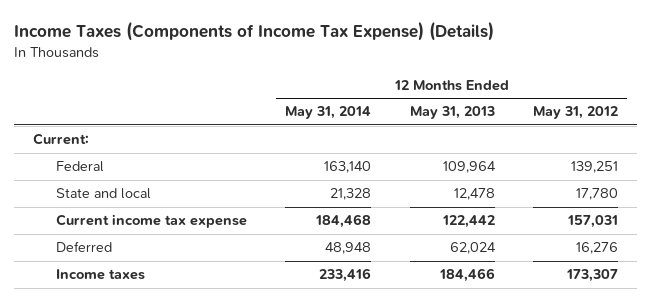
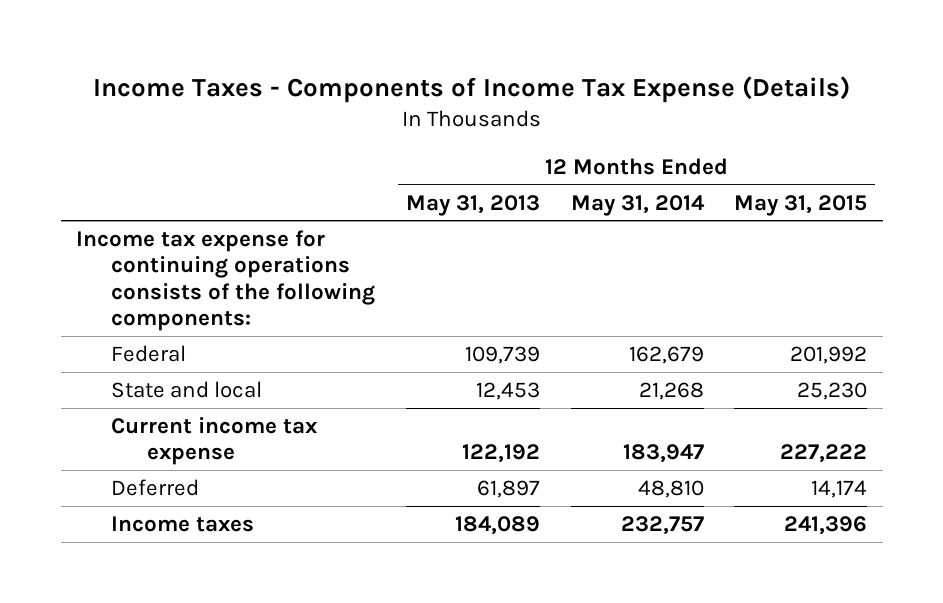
- Income Taxes (Components of Income Tax Expense) (Details)
+ Income Taxes - Components of Income Tax Expense (Details)
- | 12 Months Ended May 31, 2014 | 12 Months Ended May 31, 2013 | 12 Months Ended May 31, 2012
+ | 12 Months Ended May 31, 2013 | 12 Months Ended May 31, 2014 | 12 Months Ended May 31, 2015
- Current:
- Federal | 163,140 | 109,964 | 139,251
- State and local | 21,328 | 12,478 | 17,780
- Current income tax expense | 184,468 | 122,442 | 157,031
- Deferred | 48,948 | 62,024 | 16,276
- Income taxes | 233,416 | 184,466 | 173,307
+ Income tax expense for continuing operations consists of the following components:
+ Federal | 109,739 | 162,679 | 201,992
+ State and local | 12,453 | 21,268 | 25,230
+ Current income tax expense | 122,192 | 183,947 | 227,222
+ Deferred | 61,897 | 48,810 | 14,174
+ Income taxes | 184,089 | 232,757 | 241,396

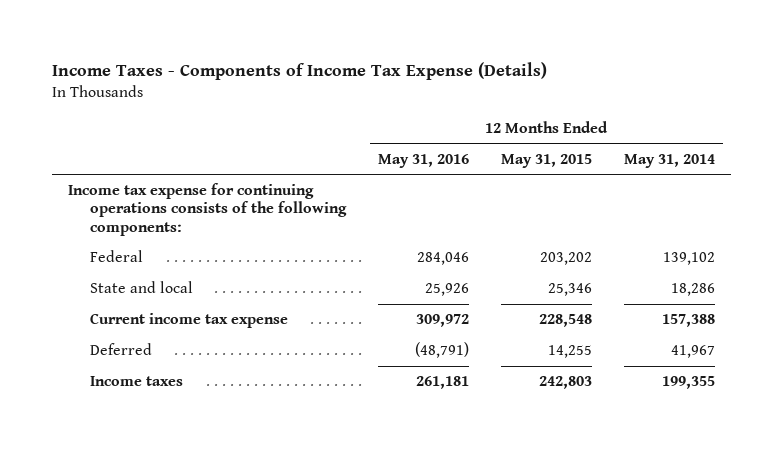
- | 12 Months Ended May 31, 2013 | 12 Months Ended May 31, 2014 | 12 Months Ended May 31, 2015
+ | 12 Months Ended May 31, 2016 | 12 Months Ended May 31, 2015 | 12 Months Ended May 31, 2014
- Federal | 109,739 | 162,679 | 201,992
- State and local | 12,453 | 21,268 | 25,230
- Current income tax expense | 122,192 | 183,947 | 227,222
- Deferred | 61,897 | 48,810 | 14,174
- Income taxes | 184,089 | 232,757 | 241,396
+ Federal | 284,046 | 203,202 | 139,102
+ State and local | 25,926 | 25,346 | 18,286
+ Current income tax expense | 309,972 | 228,548 | 157,388
+ Deferred | (48,791) | 14,255 | 41,967
+ Income taxes | 261,181 | 242,803 | 199,355

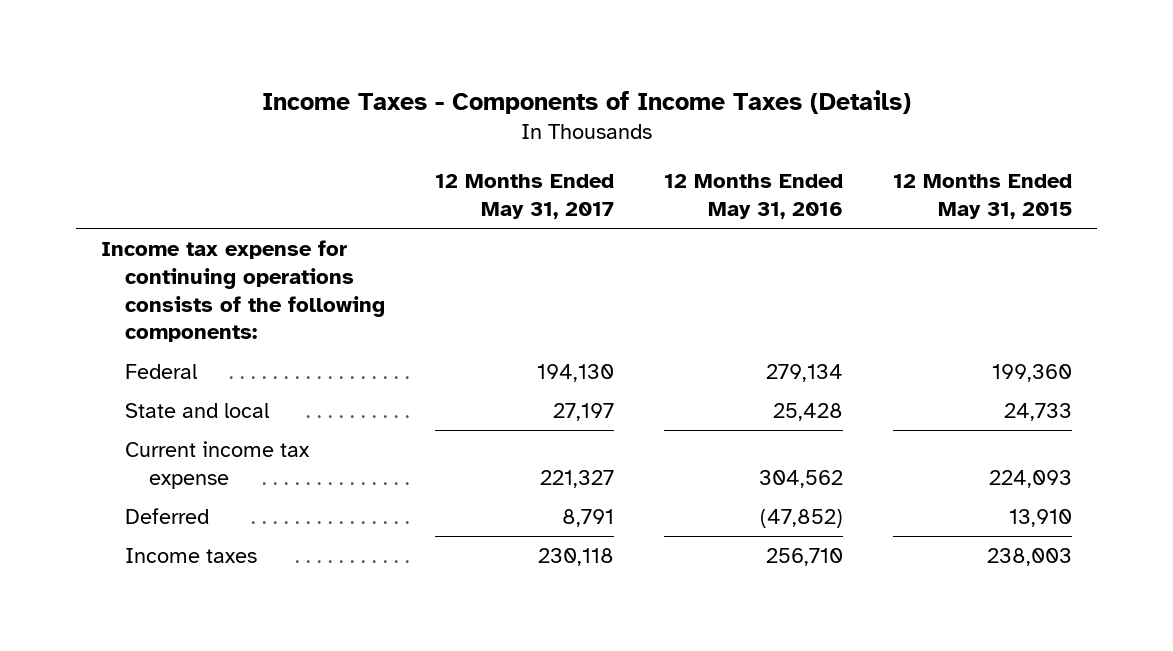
- Income Taxes - Components of Income Tax Expense (Details)
+ Income Taxes - Components of Income Taxes (Details)
- | 12 Months Ended May 31, 2016 | 12 Months Ended May 31, 2015 | 12 Months Ended May 31, 2014
+ | 12 Months Ended May 31, 2017 | 12 Months Ended May 31, 2016 | 12 Months Ended May 31, 2015
- Federal | 284,046 | 203,202 | 139,102
- State and local | 25,926 | 25,346 | 18,286
- Current income tax expense | 309,972 | 228,548 | 157,388
- Deferred | (48,791) | 14,255 | 41,967
- Income taxes | 261,181 | 242,803 | 199,355
+ Federal | 194,130 | 279,134 | 199,360
+ State and local | 27,197 | 25,428 | 24,733
+ Current income tax expense | 221,327 | 304,562 | 224,093
+ Deferred | 8,791 | (47,852) | 13,910
+ Income taxes | 230,118 | 256,710 | 238,003

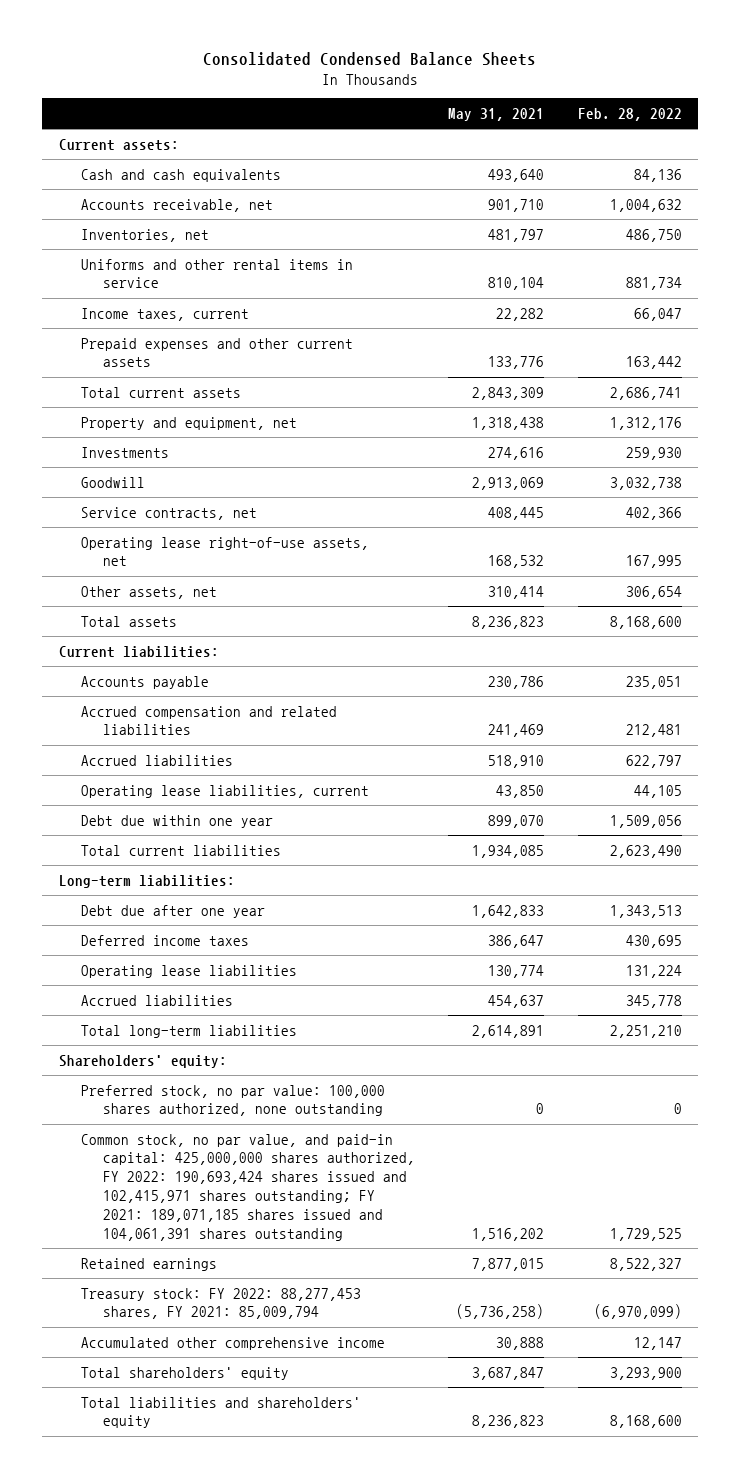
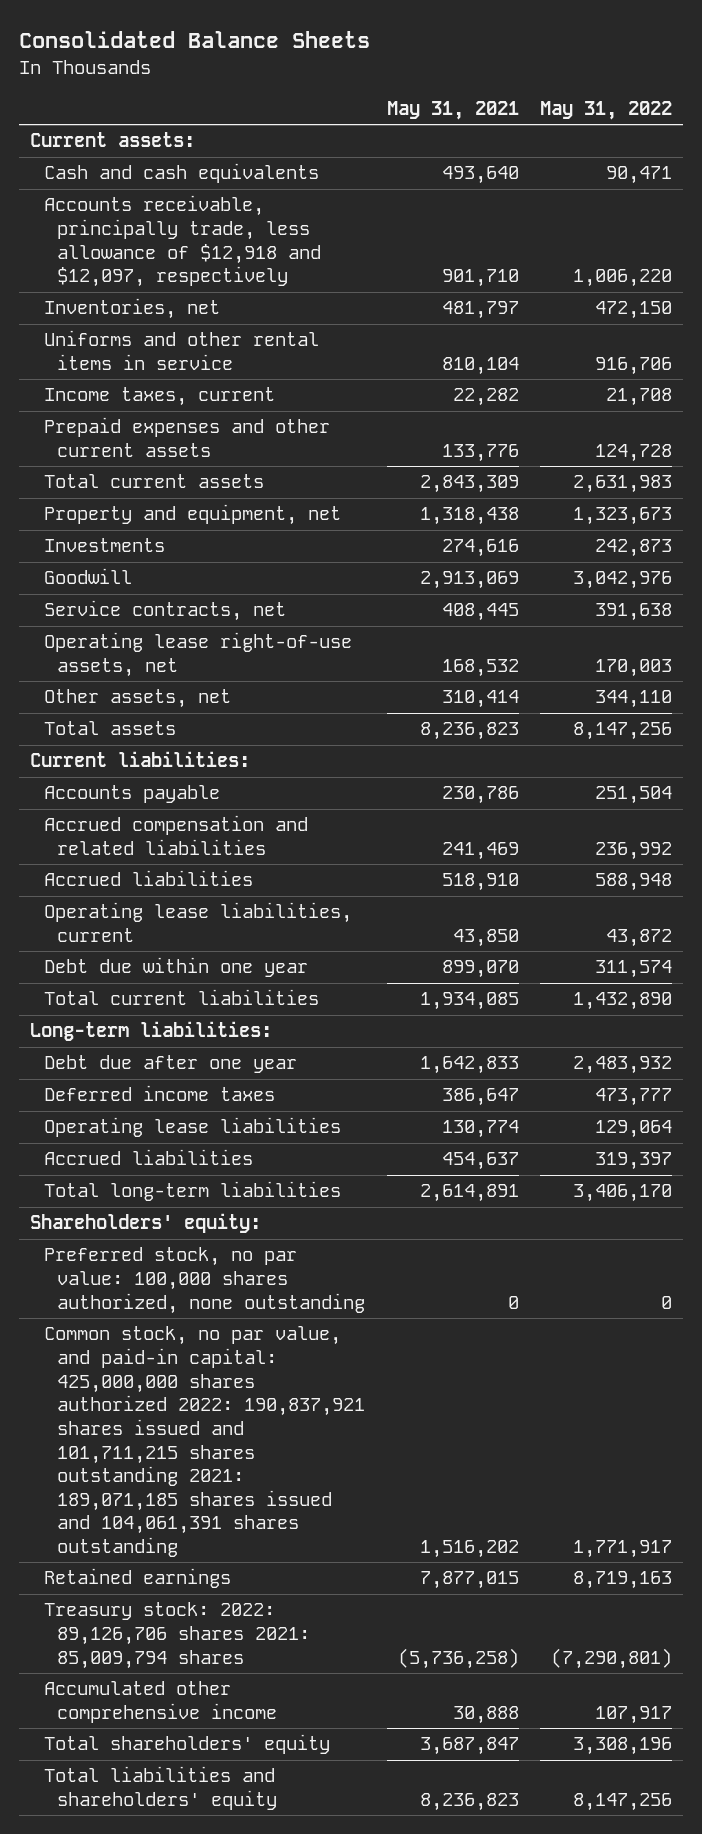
- Consolidated Condensed Balance Sheets
+ Consolidated Balance Sheets
- | May 31, 2021 | Feb. 28, 2022
+ | May 31, 2021 | May 31, 2022
- Accounts receivable, net | 901,710 | 1,004,632
+ Accounts receivable, principally trade, less allowance of $12,918 and $12,097, respectively | 901,710 | 1,006,220
- Common stock, no par value, and paid-in capital: 425,000,000 shares authorized, FY 2022: 190,693,424 shares issued and 102,415,971 shares outstanding; FY 2021: 189,071,185 shares issued and 104,061,391 shares outstanding | 1,516,202 | 1,729,525
+ Common stock, no par value, and paid-in capital: 425,000,000 shares authorized 2022: 190,837,921 shares issued and 101,711,215 shares outstanding 2021: 189,071,185 shares issued and 104,061,391 shares outstanding | 1,516,202 | 1,771,917
- Treasury stock: FY 2022: 88,277,453 shares, FY 2021: 85,009,794 | (5,736,258) | (6,970,099)
+ Treasury stock: 2022: 89,126,706 shares 2021: 85,009,794 shares | (5,736,258) | (7,290,801)

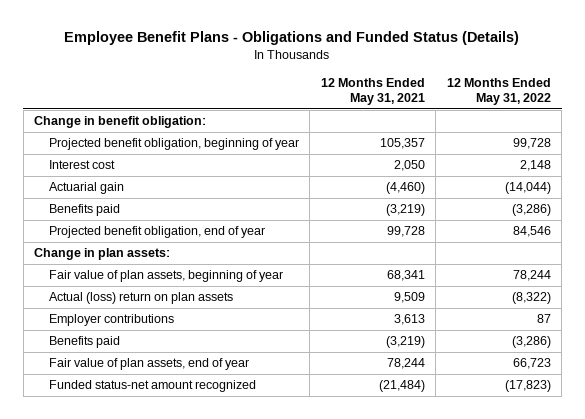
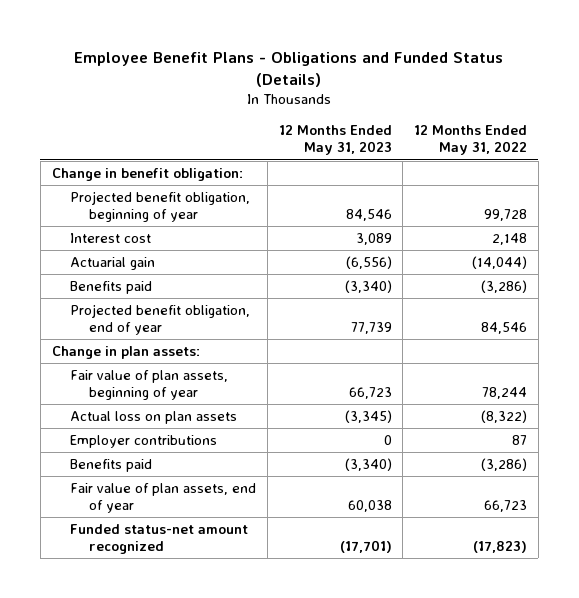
- | 12 Months Ended May 31, 2021 | 12 Months Ended May 31, 2022
+ | 12 Months Ended May 31, 2023 | 12 Months Ended May 31, 2022
- Actual (loss) return on plan assets | 9,509 | (8,322)
+ Actual loss on plan assets | (3,345) | (8,322)

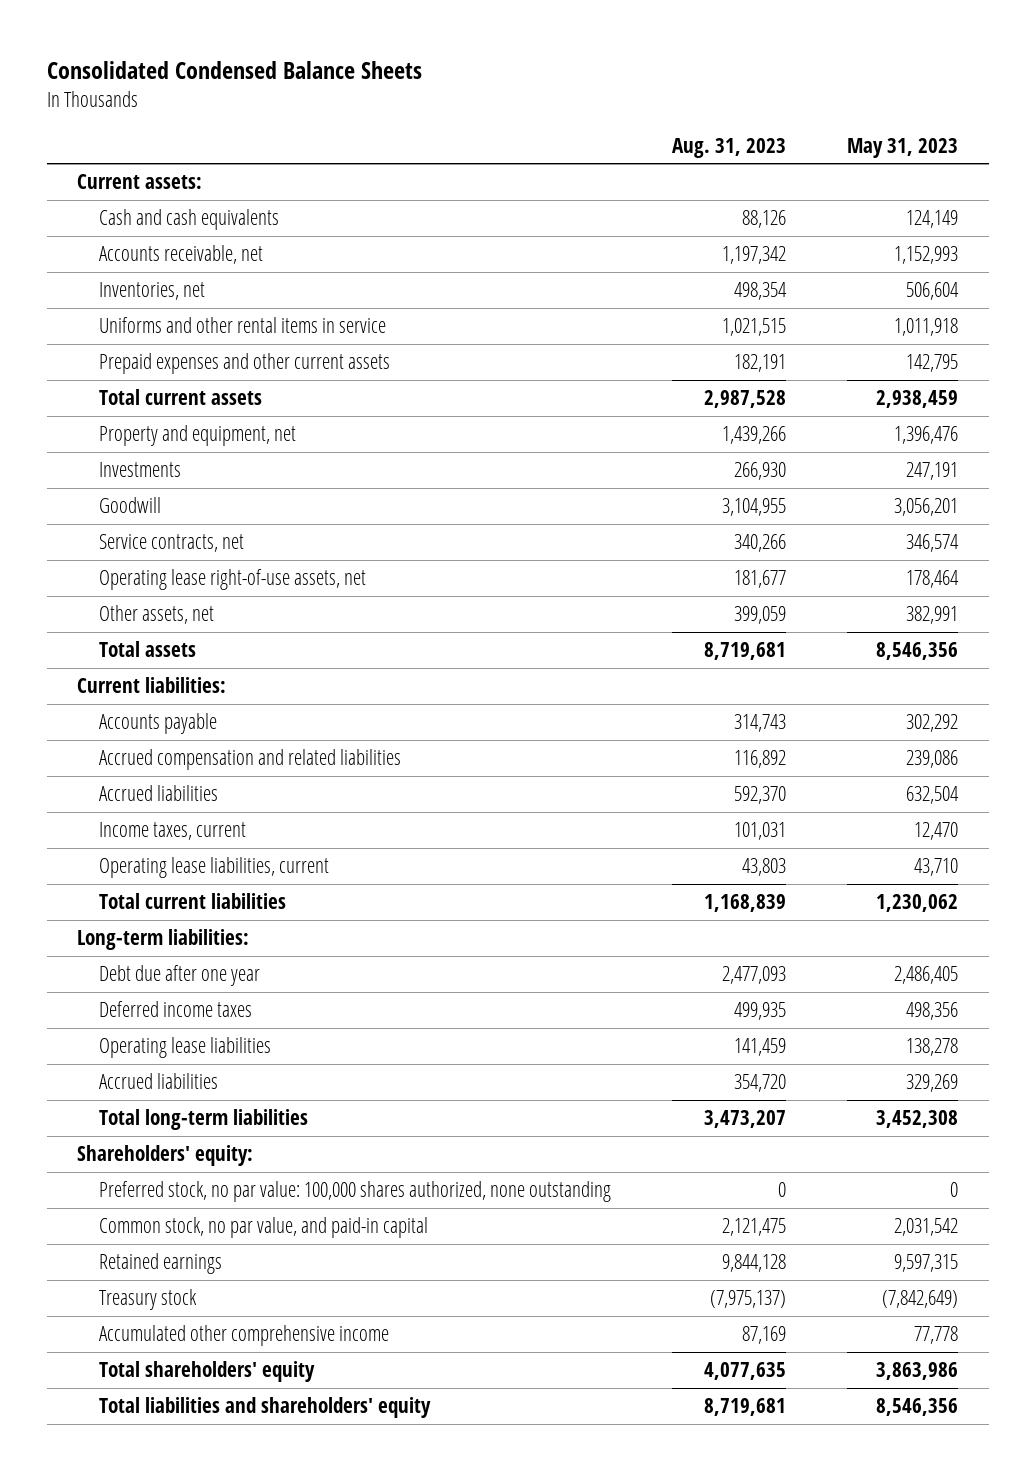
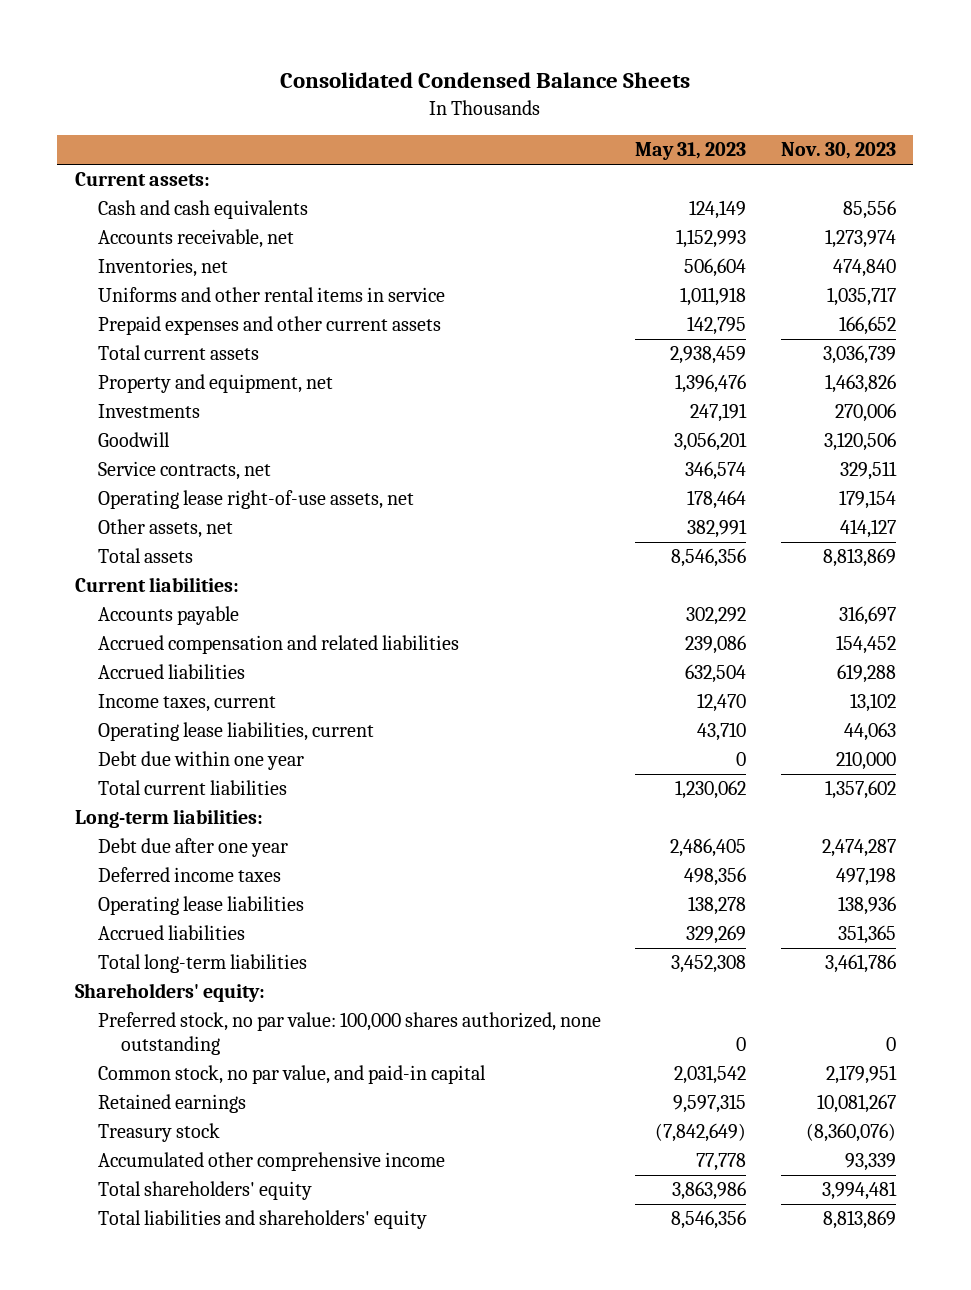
- | Aug. 31, 2023 | May 31, 2023
+ | May 31, 2023 | Nov. 30, 2023
+ Debt due within one year | 0 | 210,000

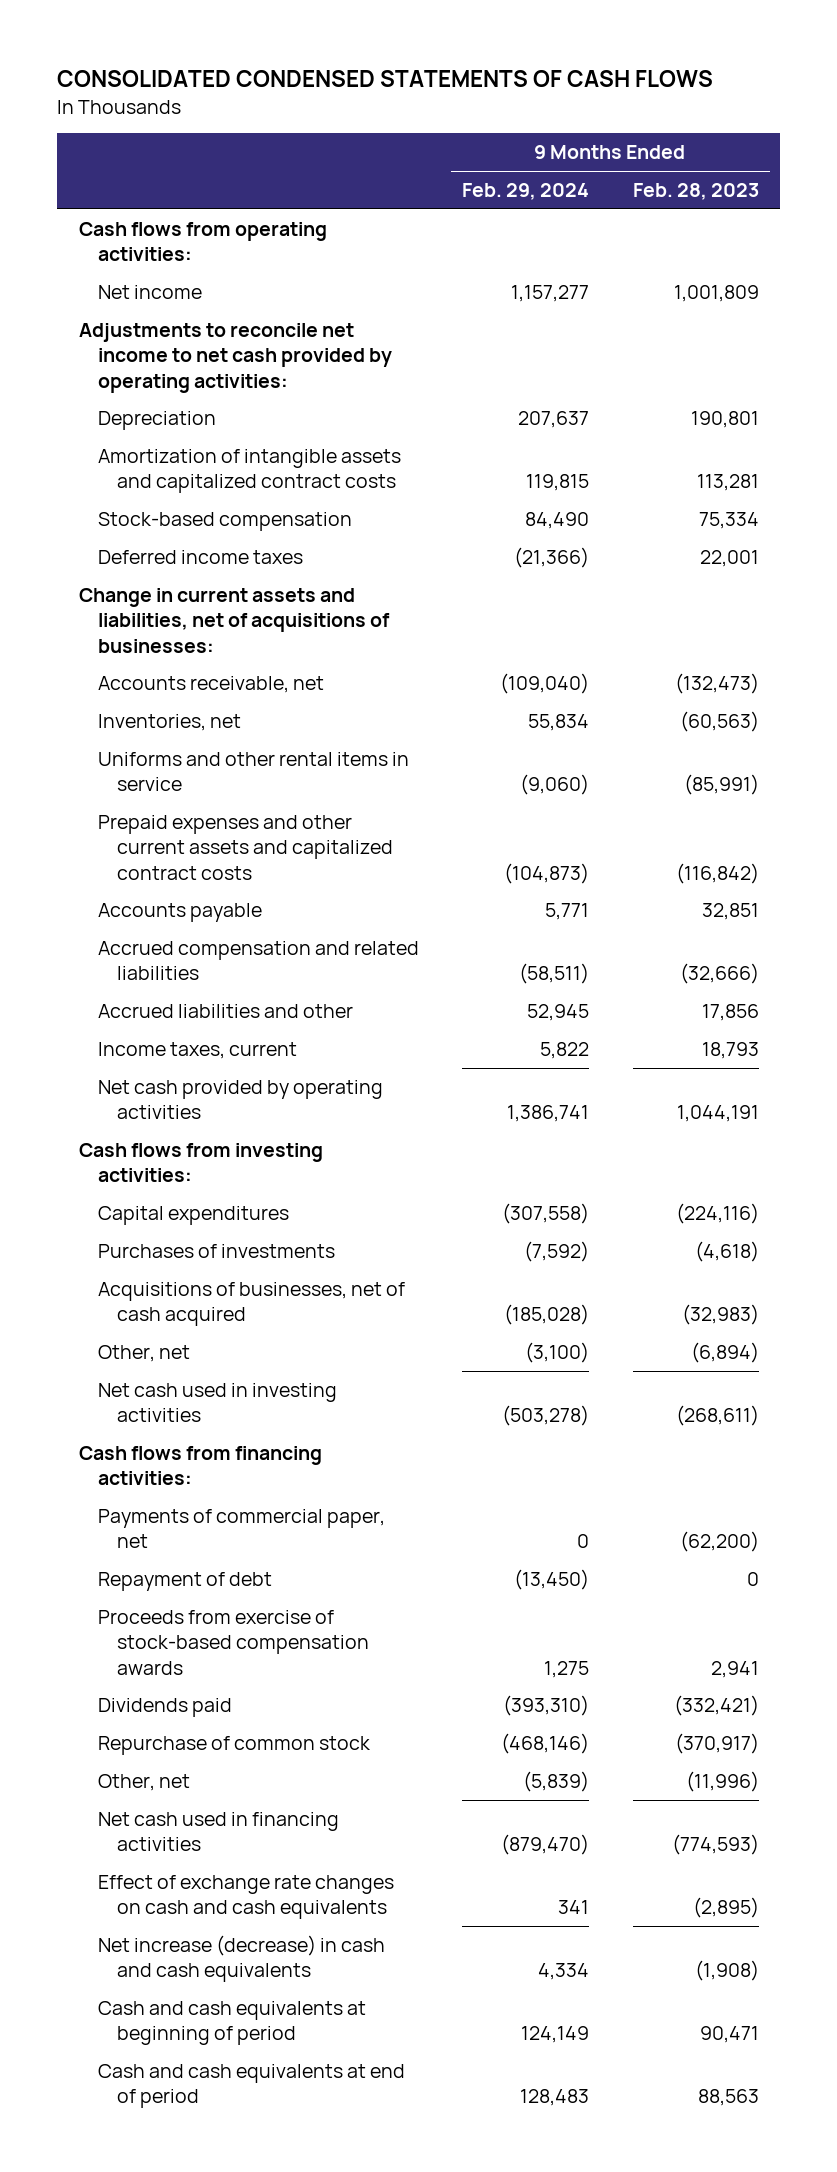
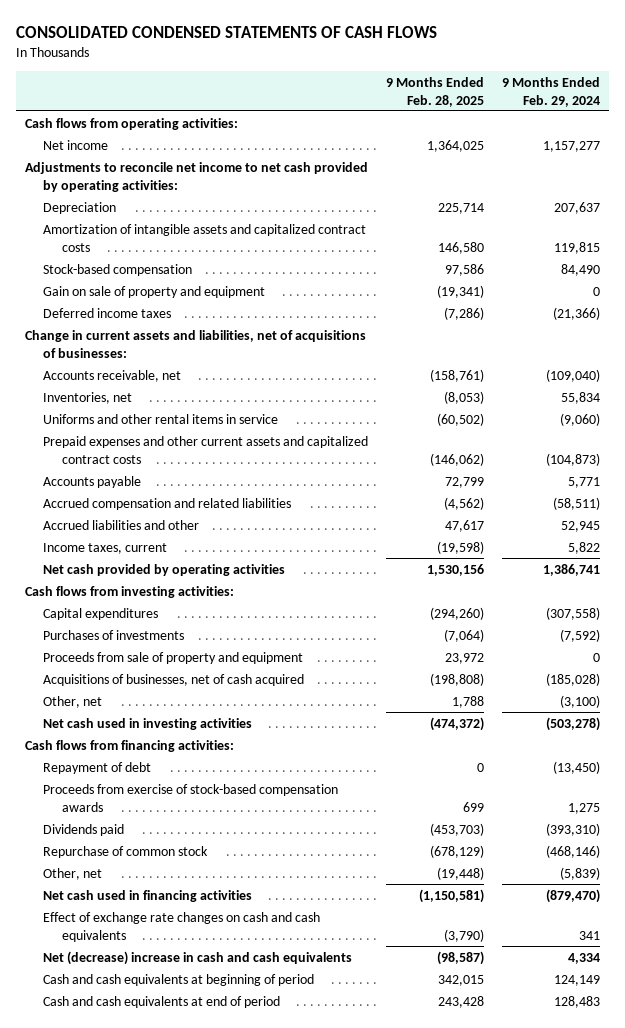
- | 9 Months Ended Feb. 29, 2024 | 9 Months Ended Feb. 28, 2023
+ | 9 Months Ended Feb. 28, 2025 | 9 Months Ended Feb. 29, 2024
+ Gain on sale of property and equipment | (19,341) | 0
+ Proceeds from sale of property and equipment | 23,972 | 0
- Payments of commercial paper, net | 0 | (62,200)
- Net increase (decrease) in cash and cash equivalents | 4,334 | (1,908)
+ Net (decrease) increase in cash and cash equivalents | (98,587) | 4,334

